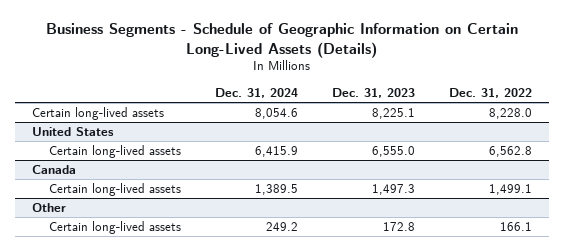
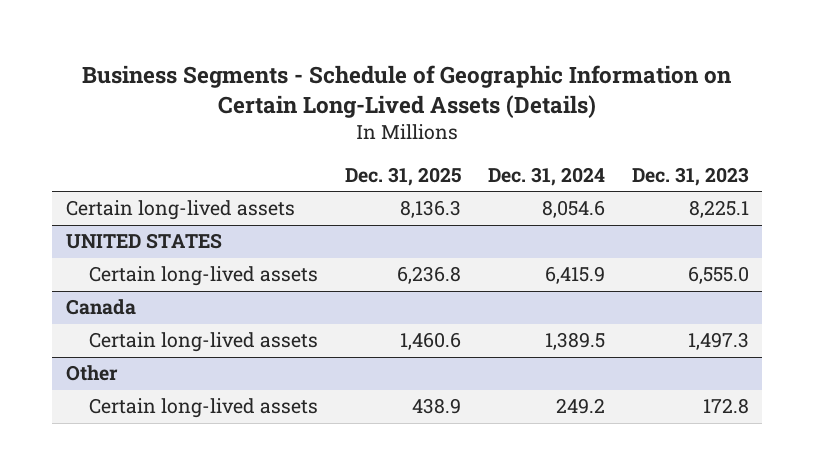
- | Dec. 31, 2024 | Dec. 31, 2023 | Dec. 31, 2022
+ | Dec. 31, 2025 | Dec. 31, 2024 | Dec. 31, 2023
- United States
+ UNITED STATES

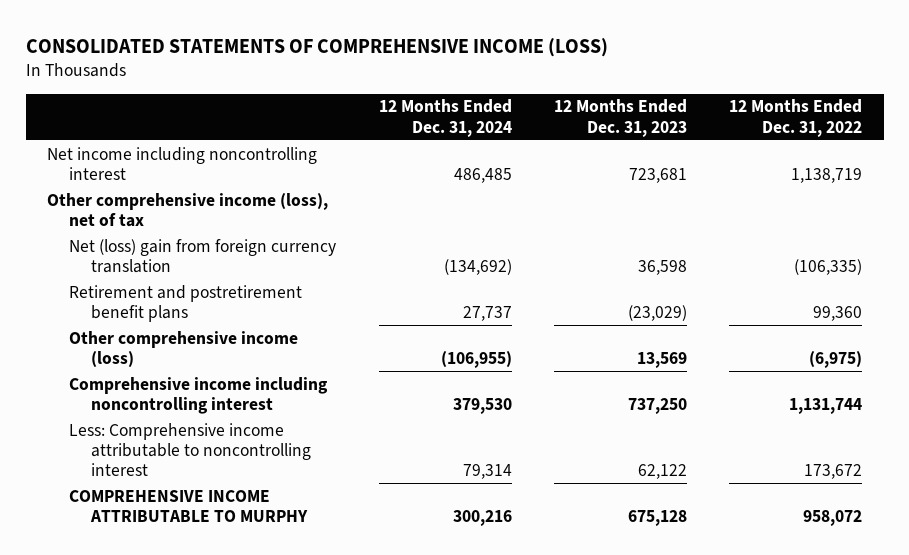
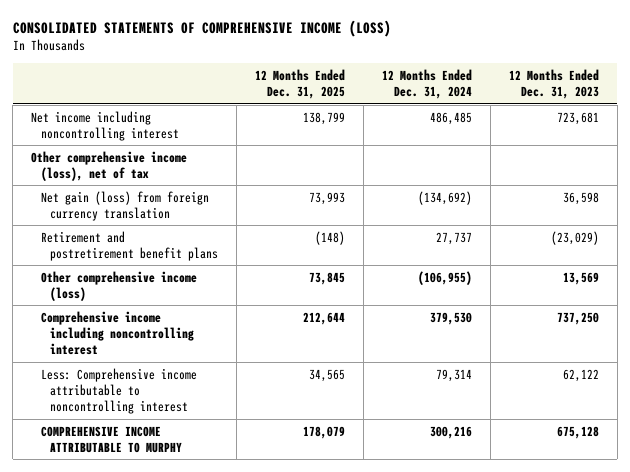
- | 12 Months Ended Dec. 31, 2024 | 12 Months Ended Dec. 31, 2023 | 12 Months Ended Dec. 31, 2022
+ | 12 Months Ended Dec. 31, 2025 | 12 Months Ended Dec. 31, 2024 | 12 Months Ended Dec. 31, 2023
- Net (loss) gain from foreign currency translation | (134,692) | 36,598 | (106,335)
+ Net gain (loss) from foreign currency translation | 73,993 | (134,692) | 36,598

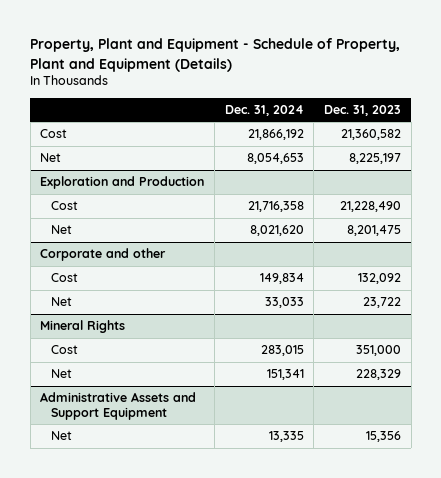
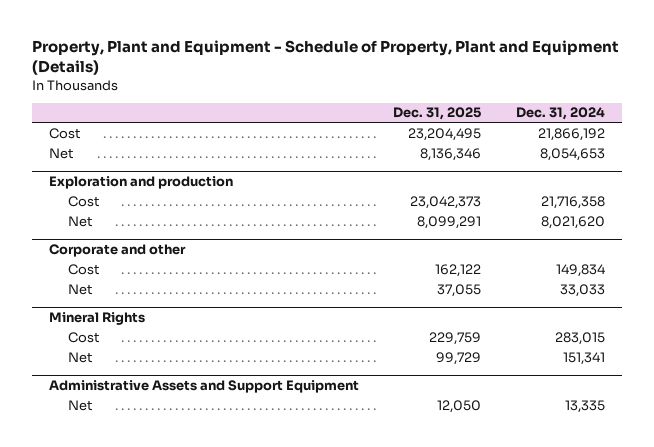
- | Dec. 31, 2024 | Dec. 31, 2023
+ | Dec. 31, 2025 | Dec. 31, 2024
- Exploration and Production
+ Exploration and production

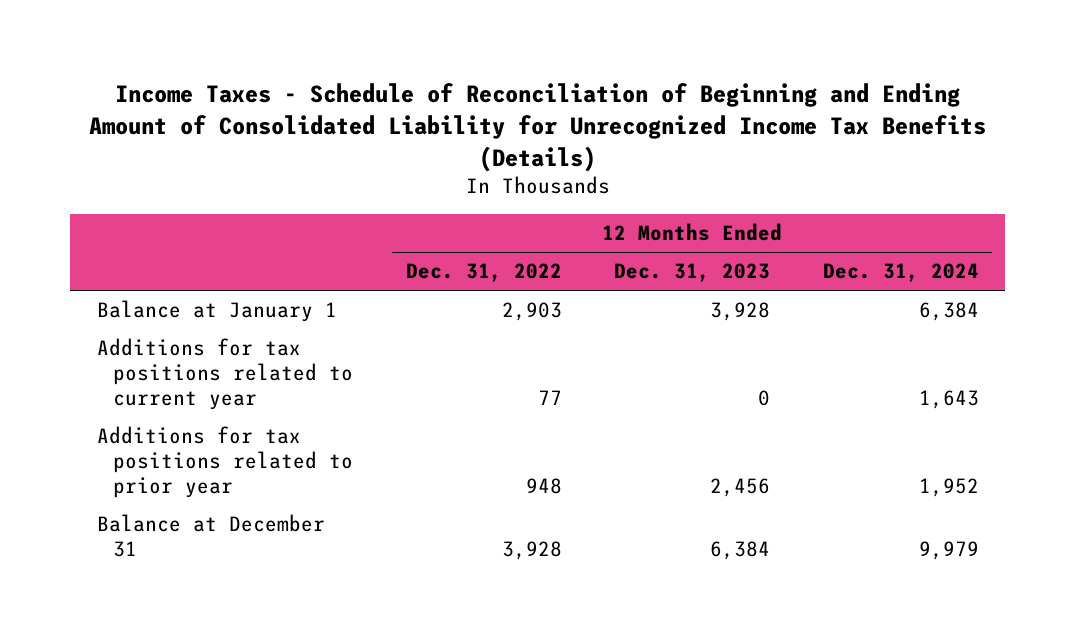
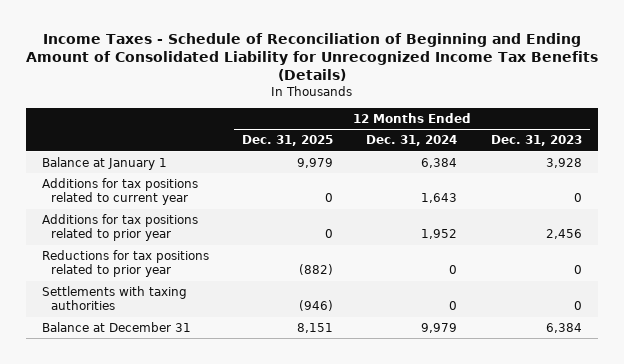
- | 12 Months Ended Dec. 31, 2022 | 12 Months Ended Dec. 31, 2023 | 12 Months Ended Dec. 31, 2024
+ | 12 Months Ended Dec. 31, 2025 | 12 Months Ended Dec. 31, 2024 | 12 Months Ended Dec. 31, 2023
+ Reductions for tax positions related to prior year | (882) | 0 | 0
+ Settlements with taxing authorities | (946) | 0 | 0

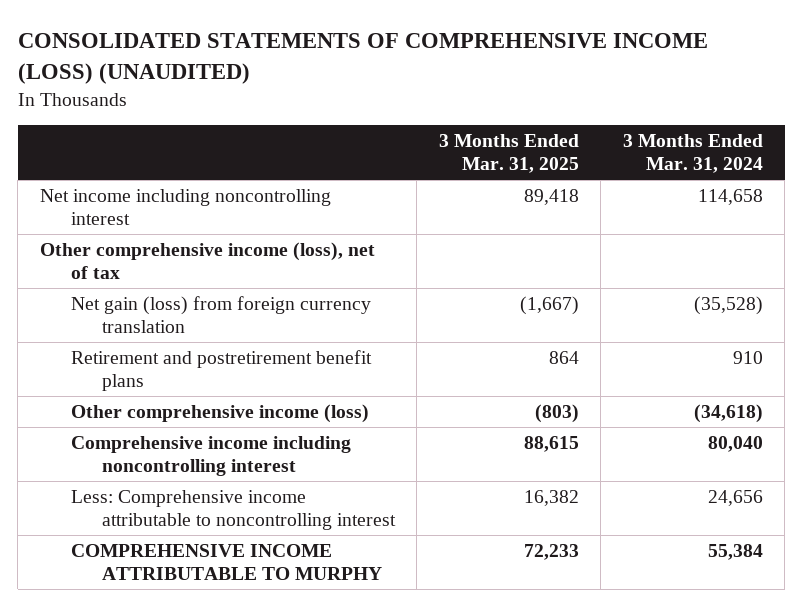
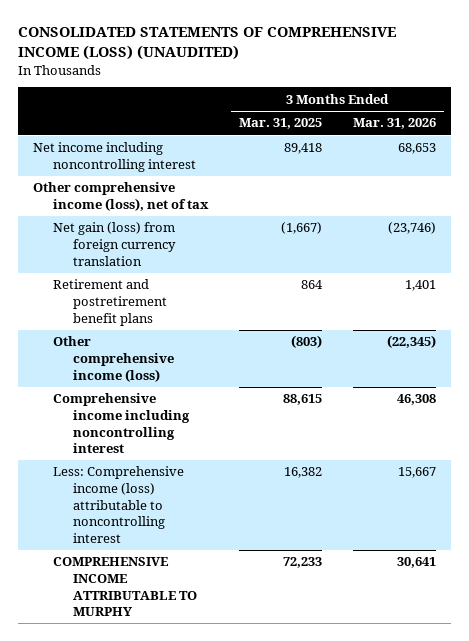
- | 3 Months Ended Mar. 31, 2025 | 3 Months Ended Mar. 31, 2024
+ | 3 Months Ended Mar. 31, 2025 | 3 Months Ended Mar. 31, 2026
- Less: Comprehensive income attributable to noncontrolling interest | 16,382 | 24,656
+ Less: Comprehensive income (loss) attributable to noncontrolling interest | 16,382 | 15,667

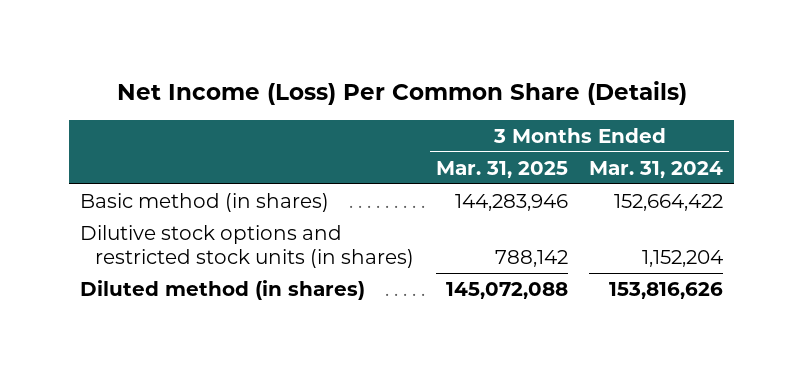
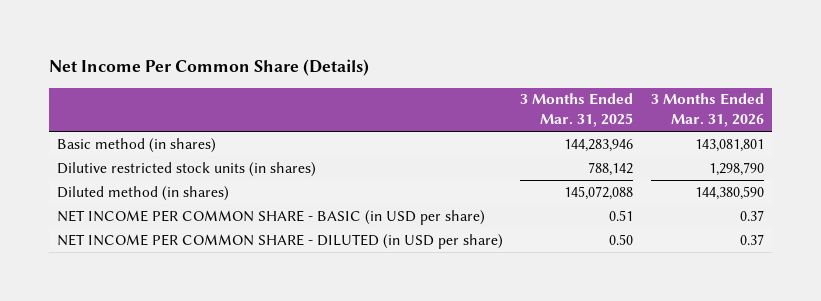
- Net Income (Loss) Per Common Share (Details)
+ Net Income Per Common Share (Details)
- | 3 Months Ended Mar. 31, 2025 | 3 Months Ended Mar. 31, 2024
+ | 3 Months Ended Mar. 31, 2025 | 3 Months Ended Mar. 31, 2026
- Dilutive stock options and restricted stock units (in shares) | 788,142 | 1,152,204
+ Dilutive restricted stock units (in shares) | 788,142 | 1,298,790
+ NET INCOME PER COMMON SHARE - BASIC (in USD per share) | 0.51 | 0.37
+ NET INCOME PER COMMON SHARE - DILUTED (in USD per share) | 0.50 | 0.37

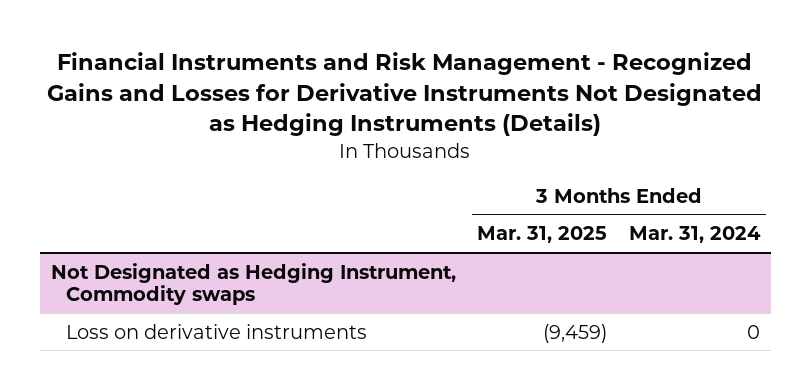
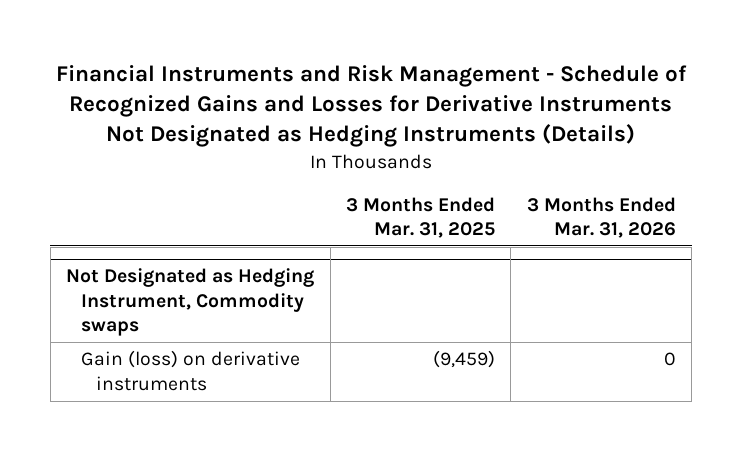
- Financial Instruments and Risk Management - Recognized Gains and Losses for Derivative Instruments Not Designated as Hedging Instruments (Details)
+ Financial Instruments and Risk Management - Schedule of Recognized Gains and Losses for Derivative Instruments Not Designated as Hedging Instruments (Details)
- | 3 Months Ended Mar. 31, 2025 | 3 Months Ended Mar. 31, 2024
+ | 3 Months Ended Mar. 31, 2025 | 3 Months Ended Mar. 31, 2026
@ Not Designated as Hedging Instrument, Commodity swaps
- Loss on derivative instruments | (9,459) | 0
+ Gain (loss) on derivative instruments | (9,459) | 0

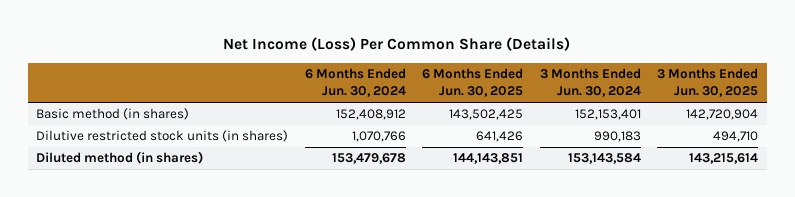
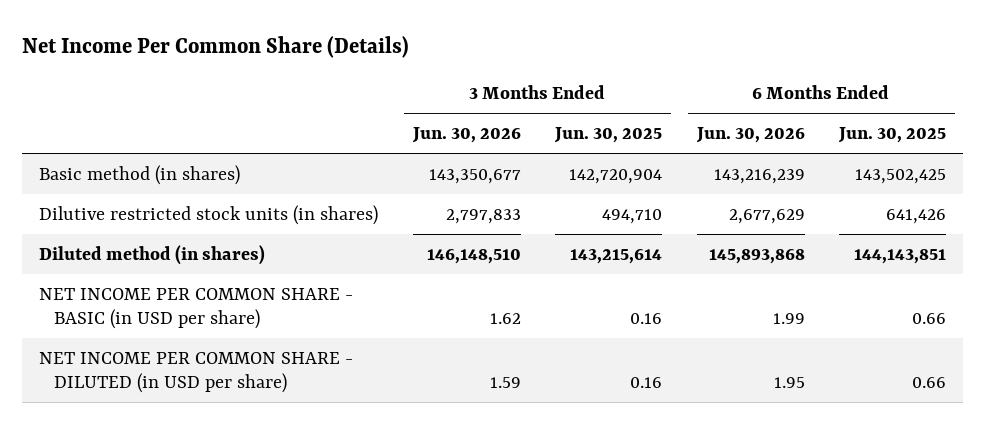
- Net Income (Loss) Per Common Share (Details)
+ Net Income Per Common Share (Details)
- | 6 Months Ended Jun. 30, 2024 | 6 Months Ended Jun. 30, 2025 | 3 Months Ended Jun. 30, 2024 | 3 Months Ended Jun. 30, 2025
+ | 3 Months Ended Jun. 30, 2026 | 3 Months Ended Jun. 30, 2025 | 6 Months Ended Jun. 30, 2026 | 6 Months Ended Jun. 30, 2025
+ NET INCOME PER COMMON SHARE - BASIC (in USD per share) | 1.62 | 0.16 | 1.99 | 0.66
+ NET INCOME PER COMMON SHARE - DILUTED (in USD per share) | 1.59 | 0.16 | 1.95 | 0.66

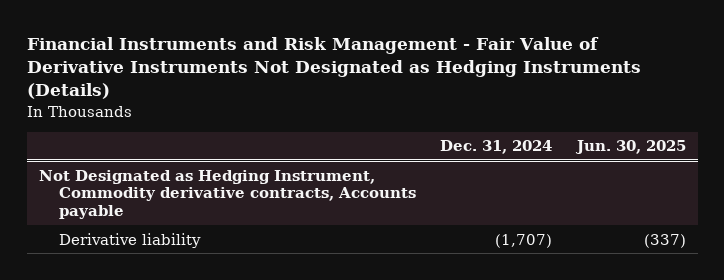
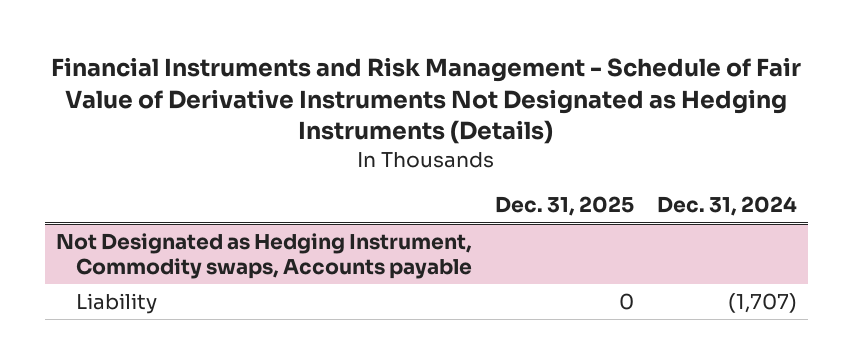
- Financial Instruments and Risk Management - Fair Value of Derivative Instruments Not Designated as Hedging Instruments (Details)
+ Financial Instruments and Risk Management - Schedule of Fair Value of Derivative Instruments Not Designated as Hedging Instruments (Details)
- | Dec. 31, 2024 | Jun. 30, 2025
+ | Dec. 31, 2025 | Dec. 31, 2024
- Not Designated as Hedging Instrument, Commodity derivative contracts, Accounts payable
- Derivative liability | (1,707) | (337)
+ Not Designated as Hedging Instrument, Commodity swaps, Accounts payable
+ Liability | 0 | (1,707)

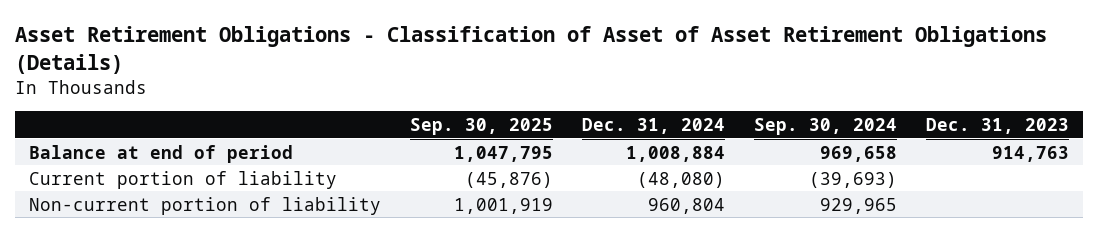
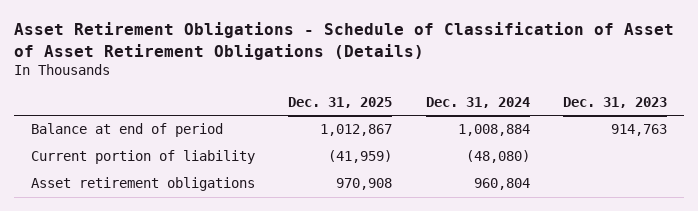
- Asset Retirement Obligations - Classification of Asset of Asset Retirement Obligations (Details)
+ Asset Retirement Obligations - Schedule of Classification of Asset of Asset Retirement Obligations (Details)
- | Sep. 30, 2025 | Dec. 31, 2024 | Sep. 30, 2024 | Dec. 31, 2023
+ | Dec. 31, 2025 | Dec. 31, 2024 | Dec. 31, 2023
- Non-current portion of liability | 1,001,919 | 960,804 | 929,965 |
+ Asset retirement obligations | 970,908 | 960,804 |

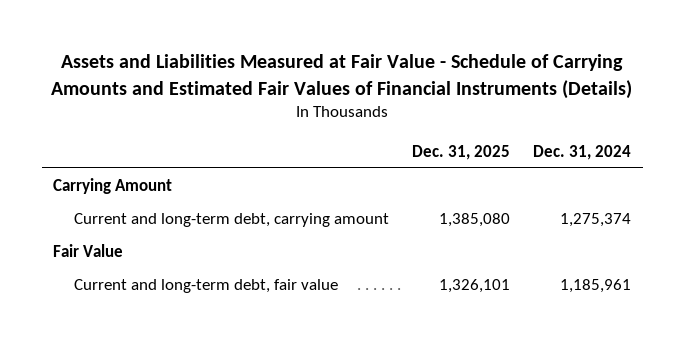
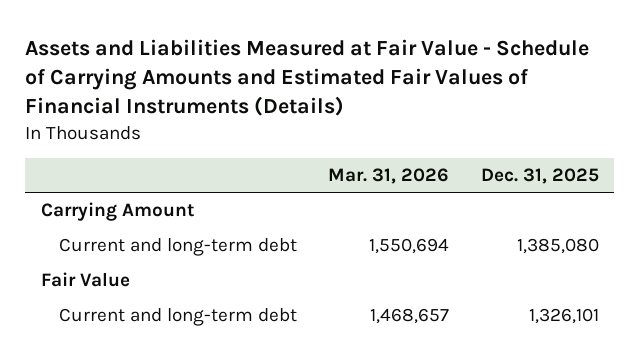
- | Dec. 31, 2025 | Dec. 31, 2024
+ | Mar. 31, 2026 | Dec. 31, 2025
- Current and long-term debt, carrying amount | 1,385,080 | 1,275,374
+ Current and long-term debt | 1,550,694 | 1,385,080
- Current and long-term debt, fair value | 1,326,101 | 1,185,961
+ Current and long-term debt | 1,468,657 | 1,326,101

